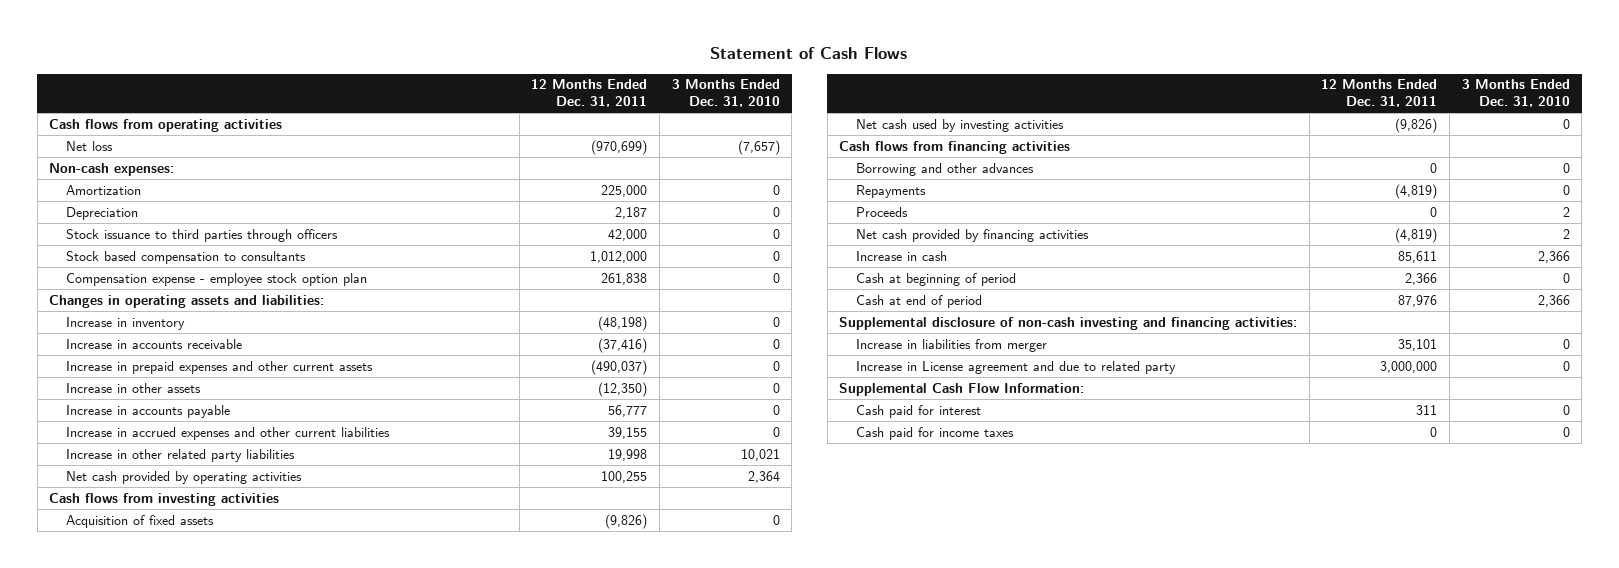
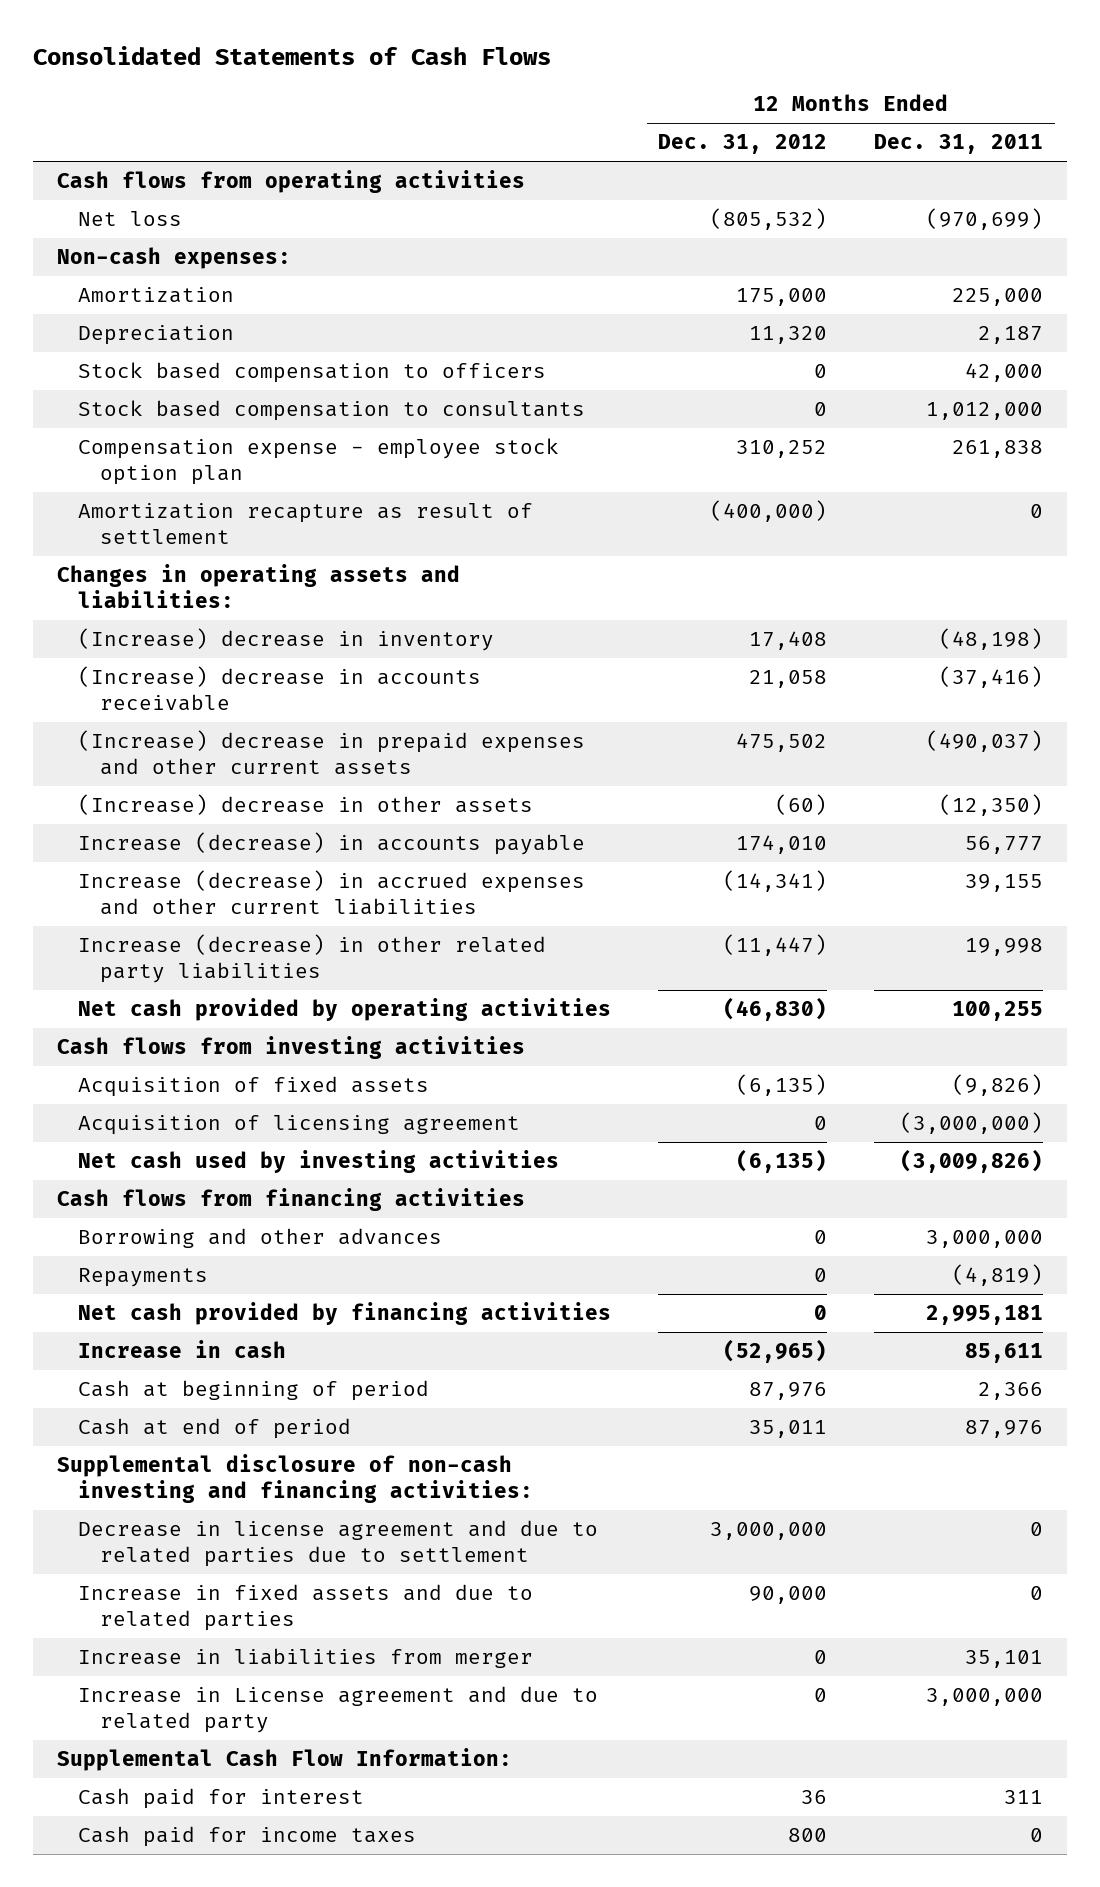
- Statement of Cash Flows
+ Consolidated Statements of Cash Flows
- | 12 Months Ended Dec. 31, 2011 | 3 Months Ended Dec. 31, 2010
+ | 12 Months Ended Dec. 31, 2012 | 12 Months Ended Dec. 31, 2011
- Stock issuance to third parties through officers | 42,000 | 0
+ Stock based compensation to officers | 0 | 42,000
+ Amortization recapture as result of settlement | (400,000) | 0
- Increase in inventory | (48,198) | 0
- Increase in accounts receivable | (37,416) | 0
- Increase in prepaid expenses and other current assets | (490,037) | 0
- Increase in other assets | (12,350) | 0
- Increase in accounts payable | 56,777 | 0
- Increase in accrued expenses and other current liabilities | 39,155 | 0
- Increase in other related party liabilities | 19,998 | 10,021
+ (Increase) decrease in inventory | 17,408 | (48,198)
+ (Increase) decrease in accounts receivable | 21,058 | (37,416)
+ (Increase) decrease in prepaid expenses and other current assets | 475,502 | (490,037)
+ (Increase) decrease in other assets | (60) | (12,350)
+ Increase (decrease) in accounts payable | 174,010 | 56,777
+ Increase (decrease) in accrued expenses and other current liabilities | (14,341) | 39,155
+ Increase (decrease) in other related party liabilities | (11,447) | 19,998
- Net cash used by investing activities | (9,826) | 0
+ Acquisition of licensing agreement | 0 | (3,000,000)
+ Net cash used by investing activities | (6,135) | (3,009,826)
- Borrowing and other advances | 0 | 0
+ Borrowing and other advances | 0 | 3,000,000
- Proceeds | 0 | 2
- Net cash provided by financing activities | (4,819) | 2
+ Net cash provided by financing activities | 0 | 2,995,181
+ Decrease in license agreement and due to related parties due to settlement | 3,000,000 | 0
+ Increase in fixed assets and due to related parties | 90,000 | 0

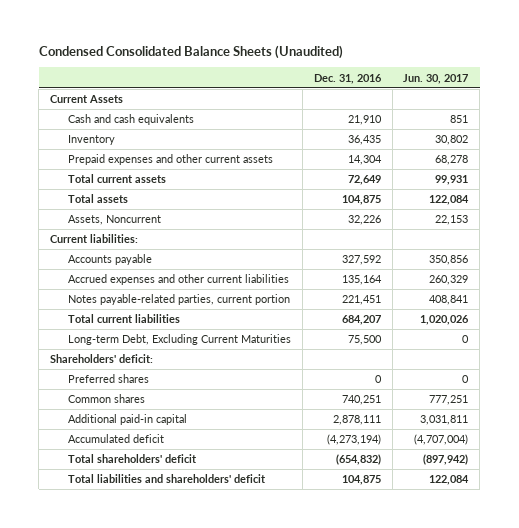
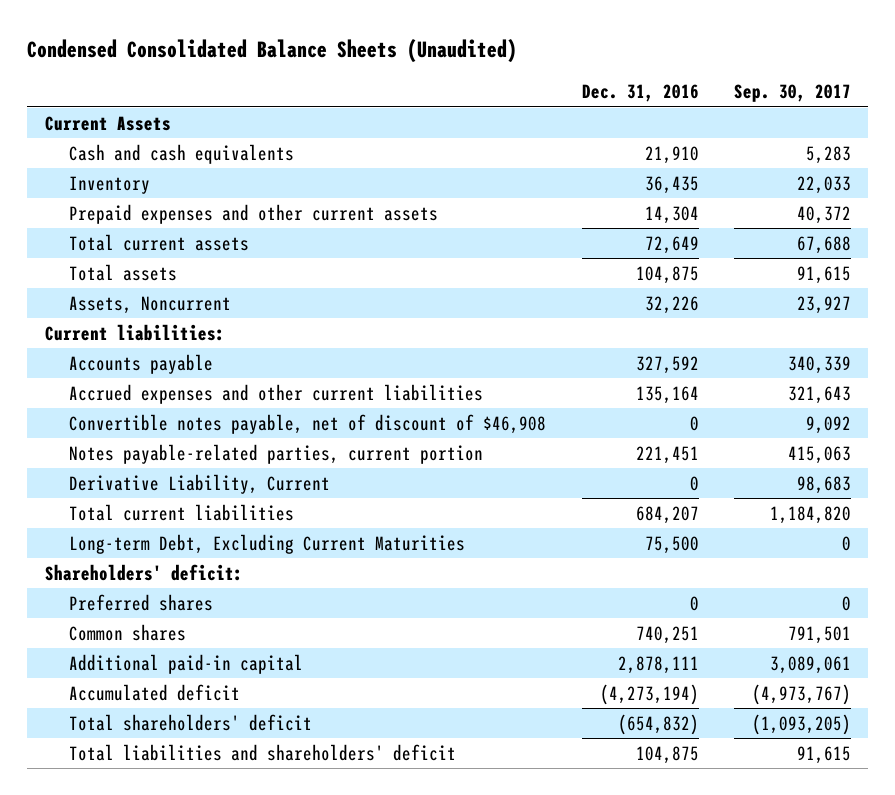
- | Dec. 31, 2016 | Jun. 30, 2017
+ | Dec. 31, 2016 | Sep. 30, 2017
+ Convertible notes payable, net of discount of $46,908 | 0 | 9,092
+ Derivative Liability, Current | 0 | 98,683

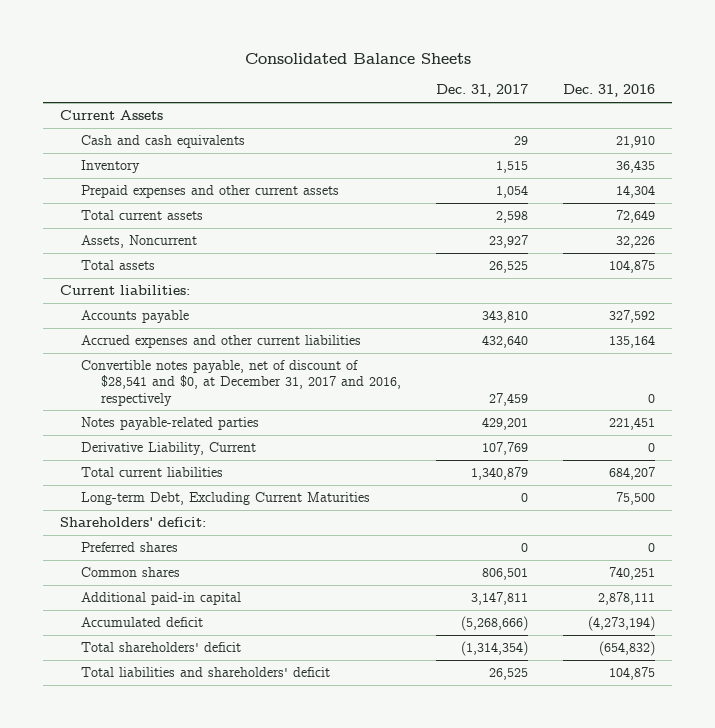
- Condensed Consolidated Balance Sheets (Unaudited)
+ Consolidated Balance Sheets
- | Dec. 31, 2016 | Sep. 30, 2017
+ | Dec. 31, 2017 | Dec. 31, 2016
moved down: Total assets | 26,525 | 104,875
- Convertible notes payable, net of discount of $46,908 | 0 | 9,092
- Notes payable-related parties, current portion | 221,451 | 415,063
+ Convertible notes payable, net of discount of $28,541 and $0, at December 31, 2017 and 2016, respectively | 27,459 | 0
+ Notes payable-related parties | 429,201 | 221,451

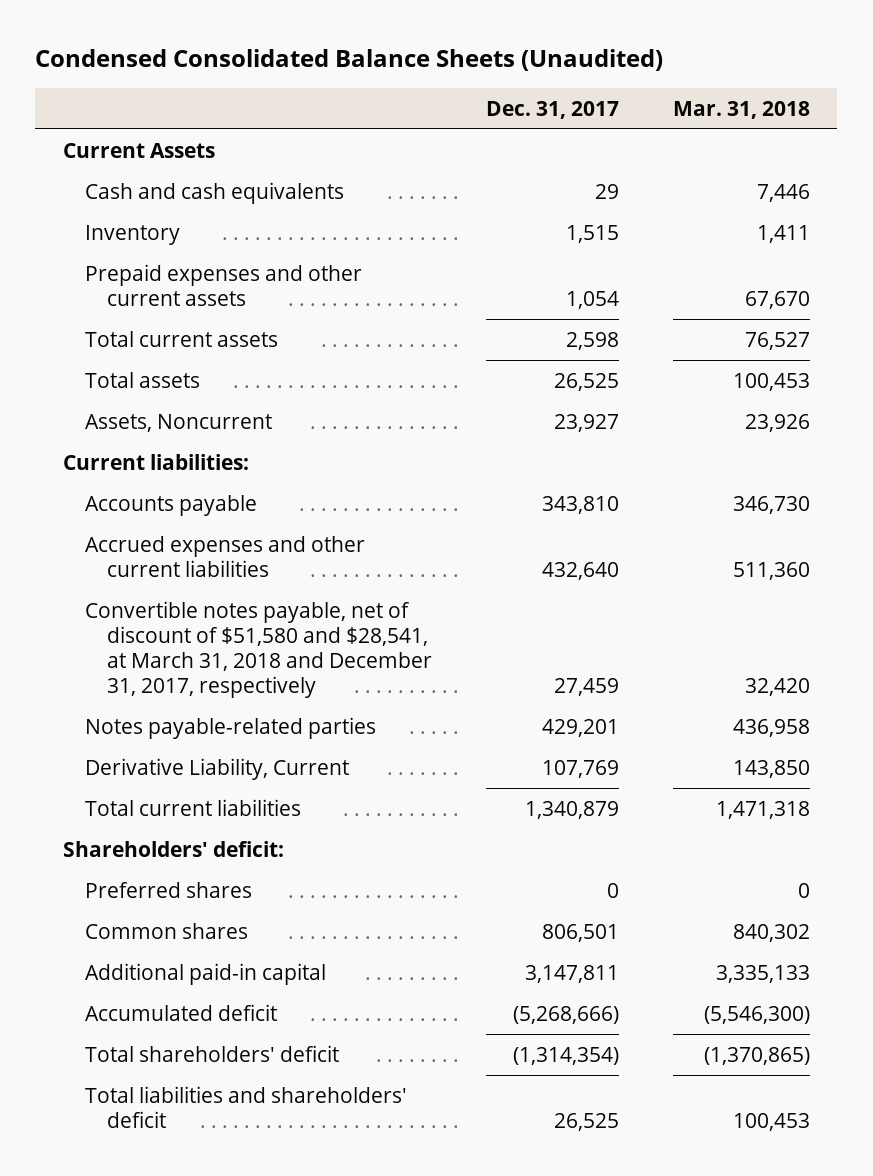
- Consolidated Balance Sheets
+ Condensed Consolidated Balance Sheets (Unaudited)
- | Dec. 31, 2017 | Dec. 31, 2016
+ | Dec. 31, 2017 | Mar. 31, 2018
moved down: Assets, Noncurrent | 23,927 | 23,926
- Convertible notes payable, net of discount of $28,541 and $0, at December 31, 2017 and 2016, respectively | 27,459 | 0
+ Convertible notes payable, net of discount of $51,580 and $28,541, at March 31, 2018 and December 31, 2017, respectively | 27,459 | 32,420
- Long-term Debt, Excluding Current Maturities | 0 | 75,500

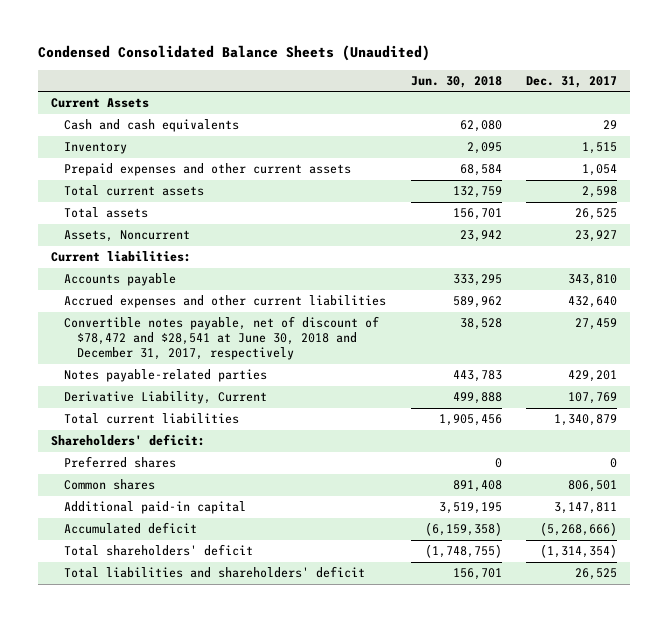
- | Dec. 31, 2017 | Mar. 31, 2018
+ | Jun. 30, 2018 | Dec. 31, 2017
- Convertible notes payable, net of discount of $51,580 and $28,541, at March 31, 2018 and December 31, 2017, respectively | 27,459 | 32,420
+ Convertible notes payable, net of discount of $78,472 and $28,541 at June 30, 2018 and December 31, 2017, respectively | 38,528 | 27,459

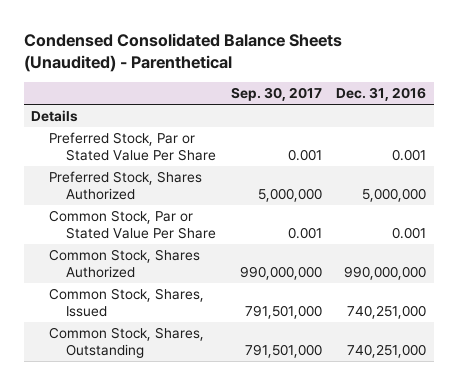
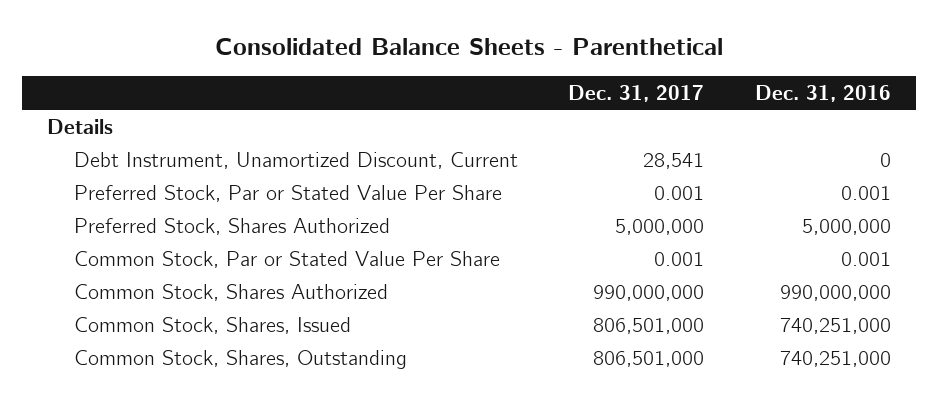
- Condensed Consolidated Balance Sheets (Unaudited) - Parenthetical
+ Consolidated Balance Sheets - Parenthetical
- | Sep. 30, 2017 | Dec. 31, 2016
+ | Dec. 31, 2017 | Dec. 31, 2016
+ Debt Instrument, Unamortized Discount, Current | 28,541 | 0

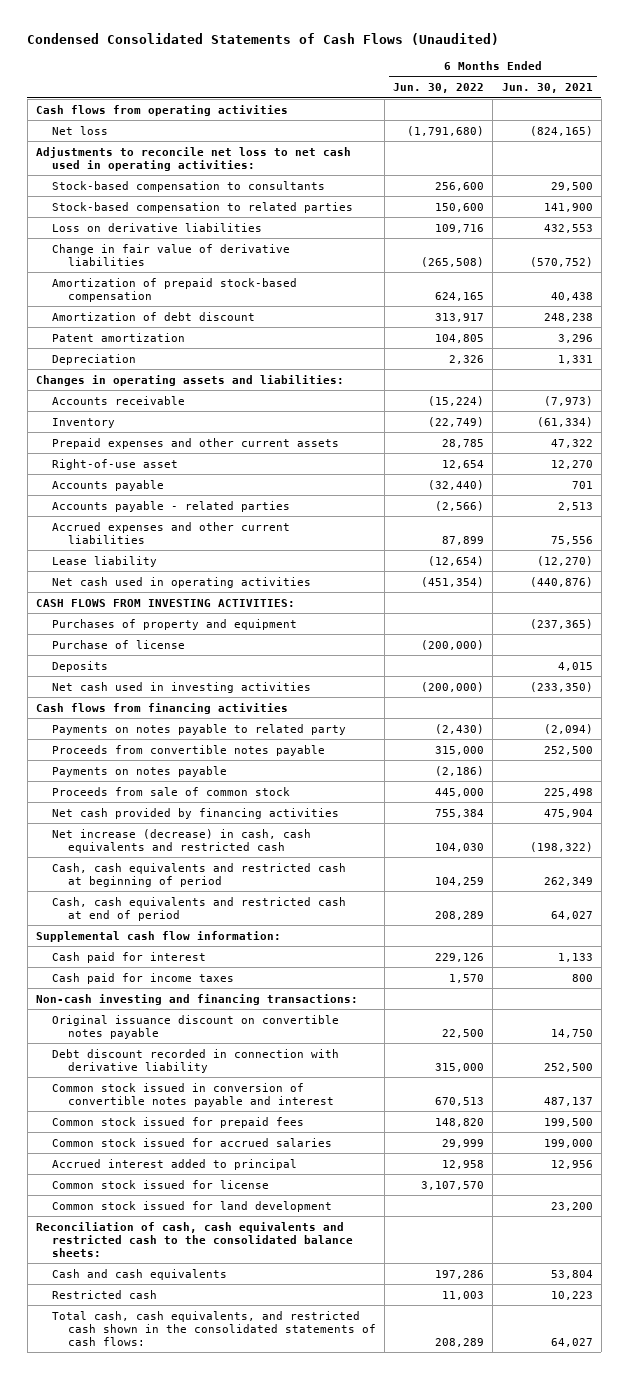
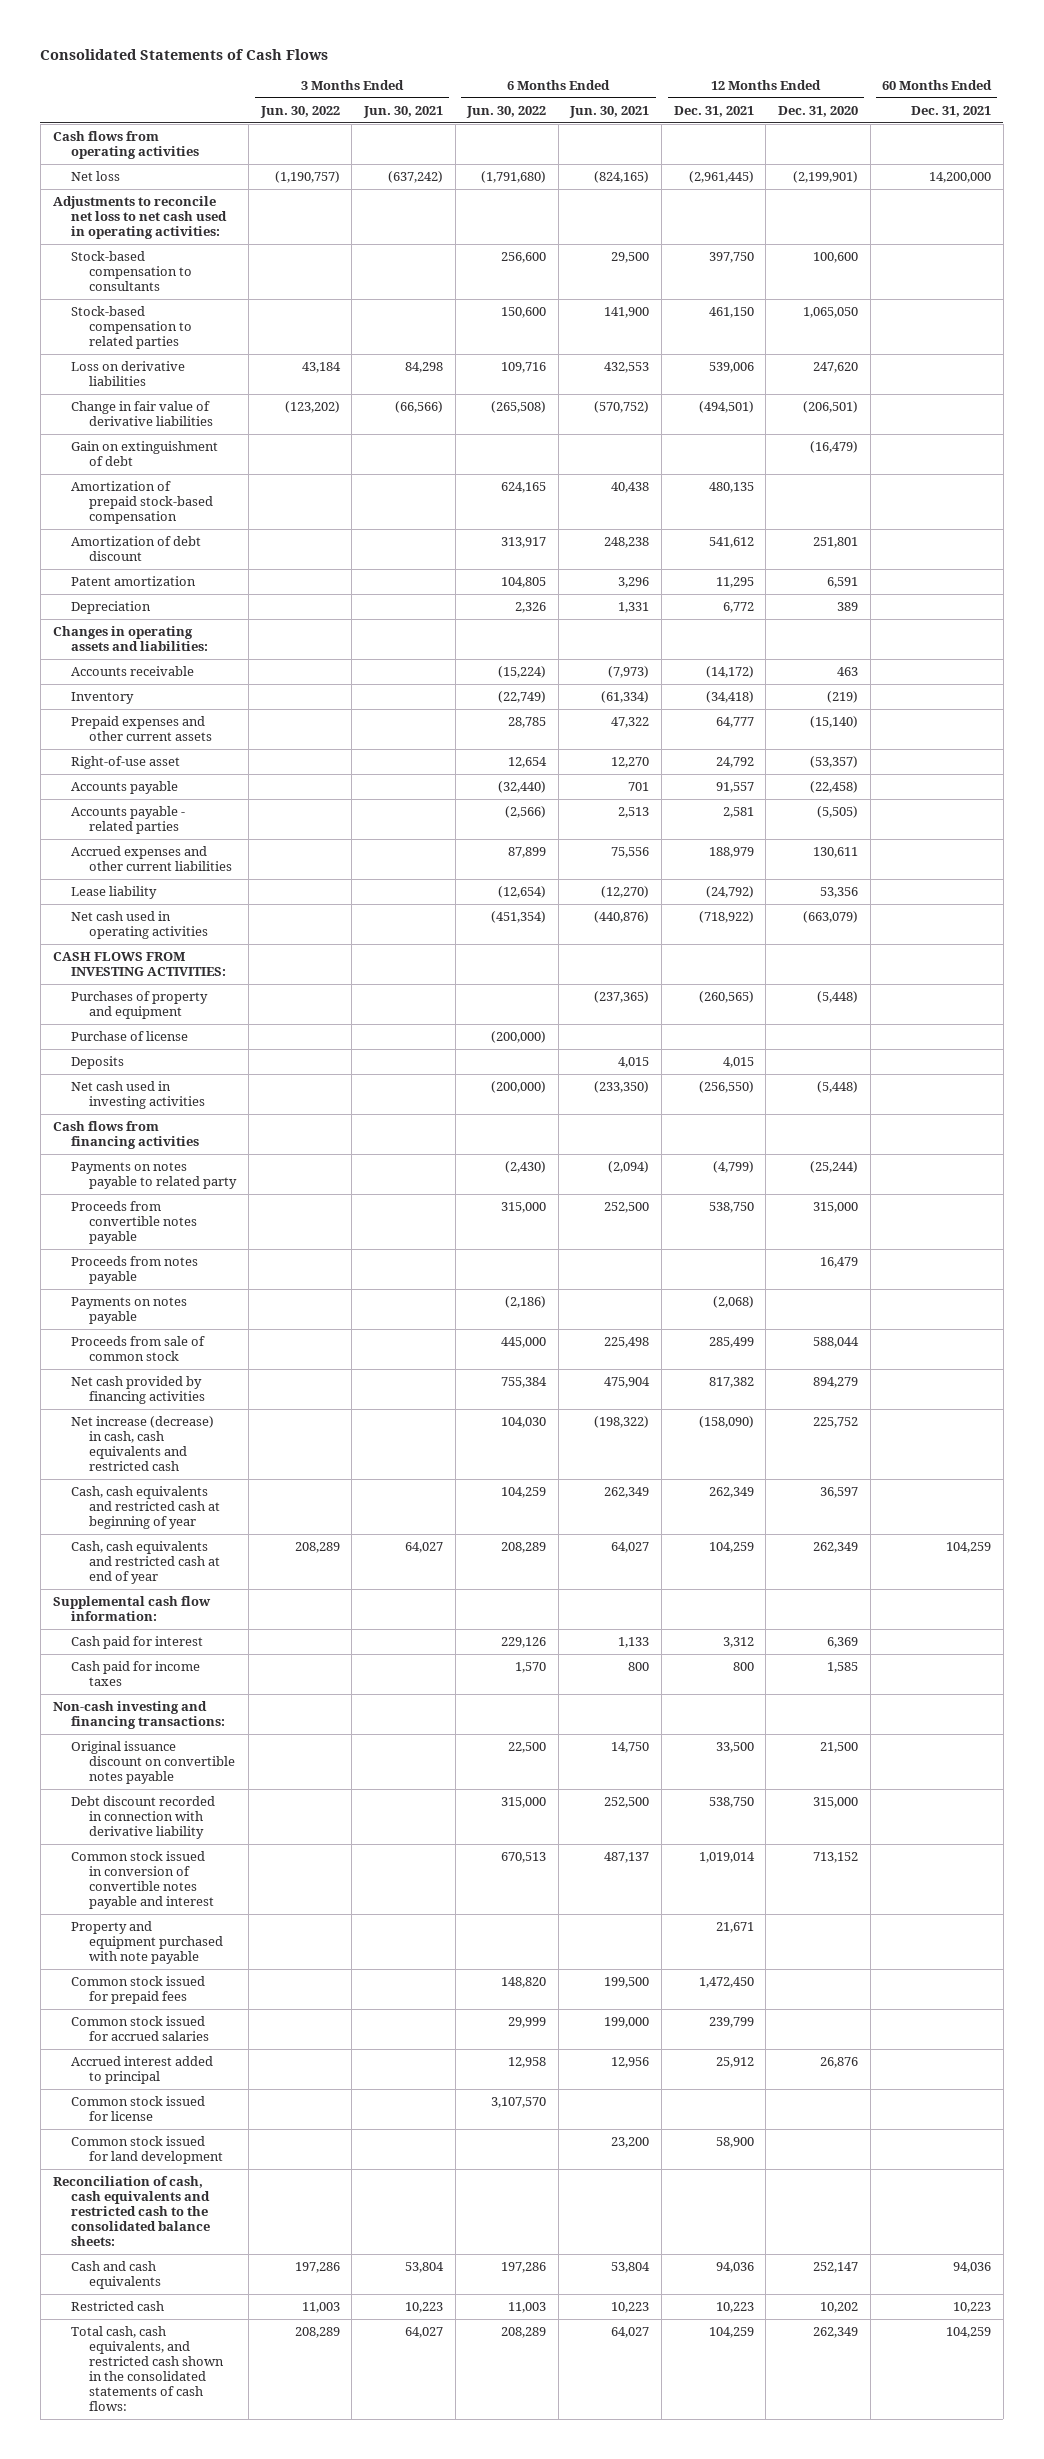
- Condensed Consolidated Statements of Cash Flows (Unaudited)
+ Consolidated Statements of Cash Flows
- | 6 Months Ended Jun. 30, 2022 | 6 Months Ended Jun. 30, 2021
+ | 3 Months Ended Jun. 30, 2022 | 3 Months Ended Jun. 30, 2021 | 6 Months Ended Jun. 30, 2022 | 6 Months Ended Jun. 30, 2021 | 12 Months Ended Dec. 31, 2021 | 12 Months Ended Dec. 31, 2020 | 60 Months Ended Dec. 31, 2021
+ Gain on extinguishment of debt | | | | | | (16,479) |
+ Proceeds from notes payable | | | | | | 16,479 |
- Cash, cash equivalents and restricted cash at beginning of period | 104,259 | 262,349
- Cash, cash equivalents and restricted cash at end of period | 208,289 | 64,027
+ Cash, cash equivalents and restricted cash at beginning of year | | | 104,259 | 262,349 | 262,349 | 36,597 |
+ Cash, cash equivalents and restricted cash at end of year | 208,289 | 64,027 | 208,289 | 64,027 | 104,259 | 262,349 | 104,259
+ Property and equipment purchased with note payable | | | | | 21,671 | |

